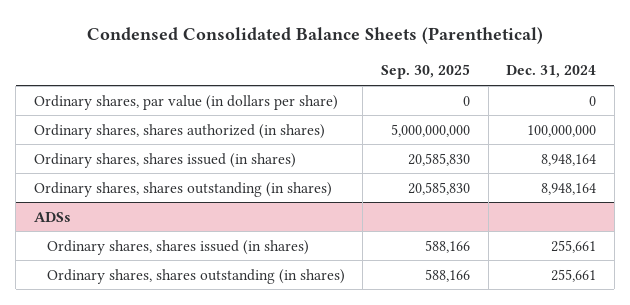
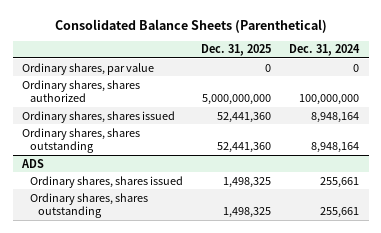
- Condensed Consolidated Balance Sheets (Parenthetical)
+ Consolidated Balance Sheets (Parenthetical)
- | Sep. 30, 2025 | Dec. 31, 2024
+ | Dec. 31, 2025 | Dec. 31, 2024
- Ordinary shares, par value (in dollars per share) | 0 | 0
- Ordinary shares, shares authorized (in shares) | 5,000,000,000 | 100,000,000
- Ordinary shares, shares issued (in shares) | 20,585,830 | 8,948,164
- Ordinary shares, shares outstanding (in shares) | 20,585,830 | 8,948,164
- ADSs
- Ordinary shares, shares issued (in shares) | 588,166 | 255,661
- Ordinary shares, shares outstanding (in shares) | 588,166 | 255,661
+ Ordinary shares, par value | 0 | 0
+ Ordinary shares, shares authorized | 5,000,000,000 | 100,000,000
+ Ordinary shares, shares issued | 52,441,360 | 8,948,164
+ Ordinary shares, shares outstanding | 52,441,360 | 8,948,164
+ ADS
+ Ordinary shares, shares issued | 1,498,325 | 255,661
+ Ordinary shares, shares outstanding | 1,498,325 | 255,661

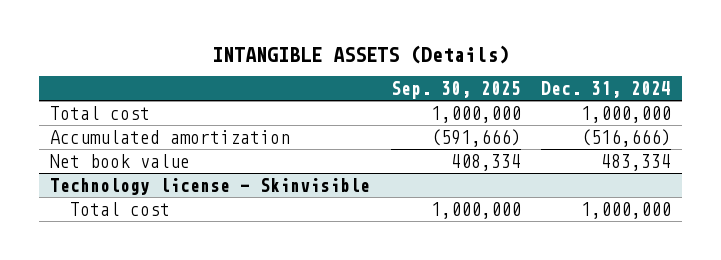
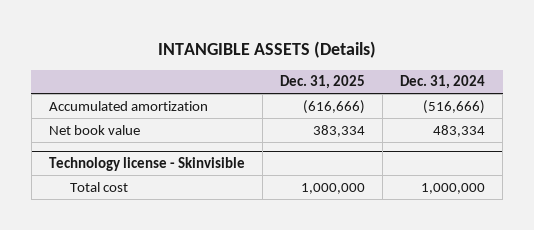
- | Sep. 30, 2025 | Dec. 31, 2024
+ | Dec. 31, 2025 | Dec. 31, 2024
- Total cost | 1,000,000 | 1,000,000

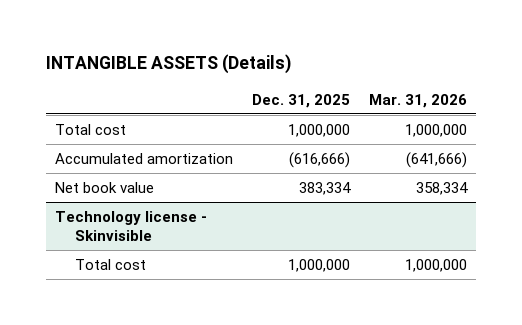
- | Dec. 31, 2025 | Dec. 31, 2024
+ | Dec. 31, 2025 | Mar. 31, 2026
+ Total cost | 1,000,000 | 1,000,000

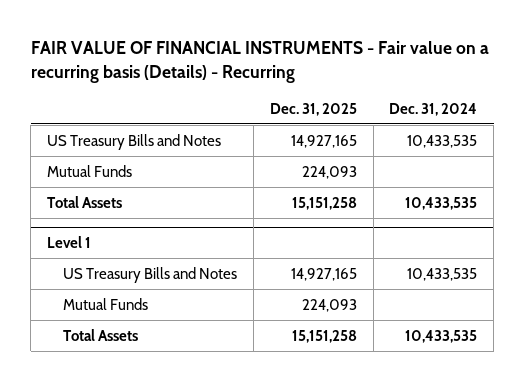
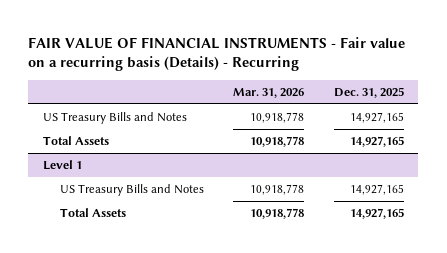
- | Dec. 31, 2025 | Dec. 31, 2024
+ | Mar. 31, 2026 | Dec. 31, 2025
- Mutual Funds | 224,093 |
- Total Assets | 15,151,258 | 10,433,535
+ Total Assets | 10,918,778 | 14,927,165
@ Level 1
- Mutual Funds | 224,093 |
- Total Assets | 15,151,258 | 10,433,535
+ Total Assets | 10,918,778 | 14,927,165

